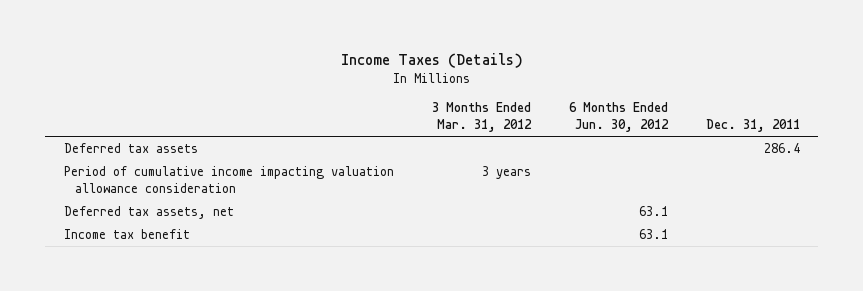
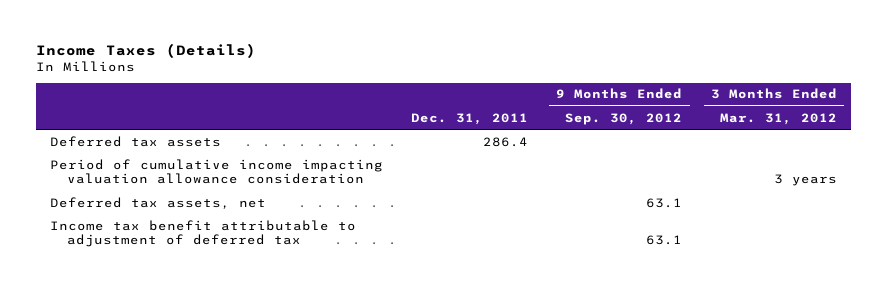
- | 3 Months Ended Mar. 31, 2012 | 6 Months Ended Jun. 30, 2012 | Dec. 31, 2011
+ | Dec. 31, 2011 | 9 Months Ended Sep. 30, 2012 | 3 Months Ended Mar. 31, 2012
- Income tax benefit | | 63.1 |
+ Income tax benefit attributable to adjustment of deferred tax | | 63.1 |

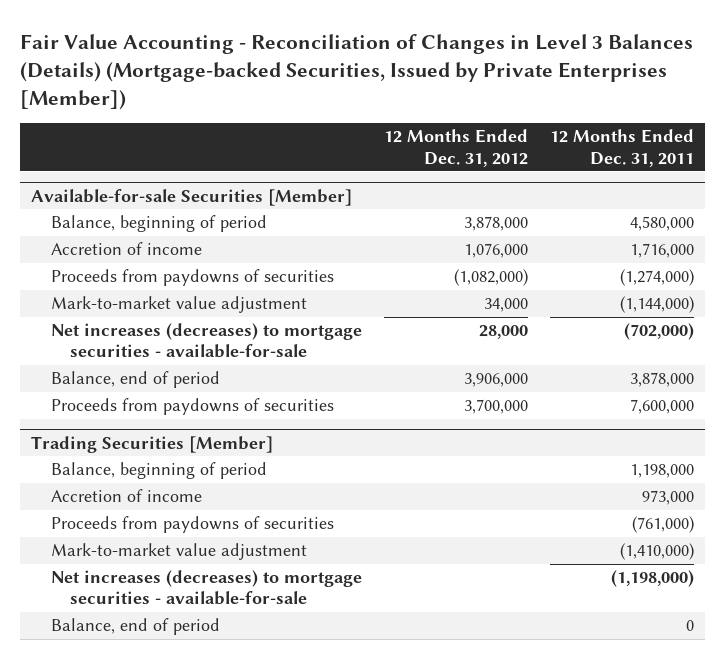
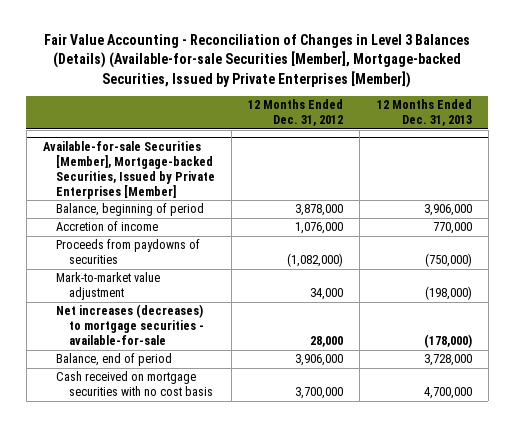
- Fair Value Accounting - Reconciliation of Changes in Level 3 Balances (Details) (Mortgage-backed Securities, Issued by Private Enterprises [Member])
+ Fair Value Accounting - Reconciliation of Changes in Level 3 Balances (Details) (Available-for-sale Securities [Member], Mortgage-backed Securities, Issued by Private Enterprises [Member])
- | 12 Months Ended Dec. 31, 2012 | 12 Months Ended Dec. 31, 2011
+ | 12 Months Ended Dec. 31, 2012 | 12 Months Ended Dec. 31, 2013
- Available-for-sale Securities [Member]
+ Available-for-sale Securities [Member], Mortgage-backed Securities, Issued by Private Enterprises [Member]
- Proceeds from paydowns of securities | 3,700,000 | 7,600,000
- Trading Securities [Member]
- Balance, beginning of period | | 1,198,000
- Accretion of income | | 973,000
- Proceeds from paydowns of securities | | (761,000)
- Mark-to-market value adjustment | | (1,410,000)
- Net increases (decreases) to mortgage securities - available-for-sale | | (1,198,000)
- Balance, end of period | | 0
+ Cash received on mortgage securities with no cost basis | 3,700,000 | 4,700,000

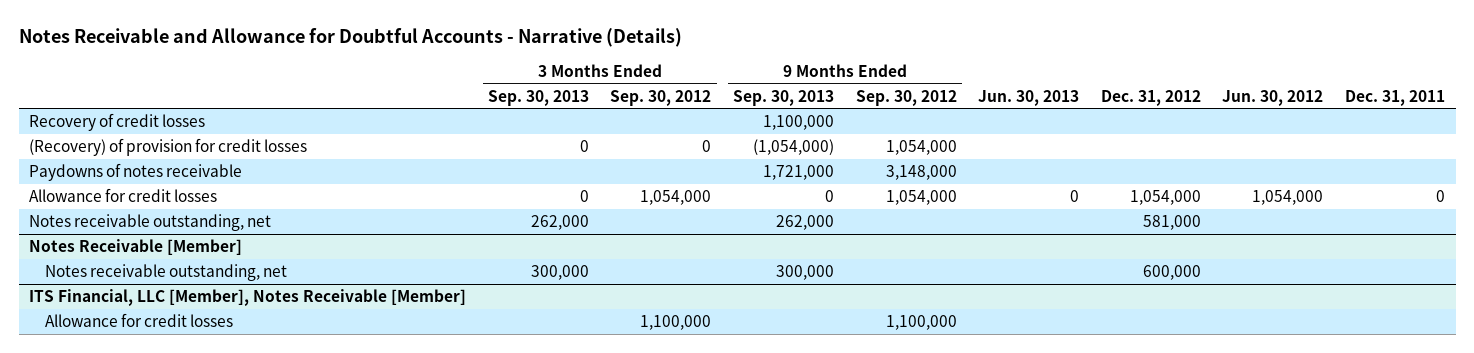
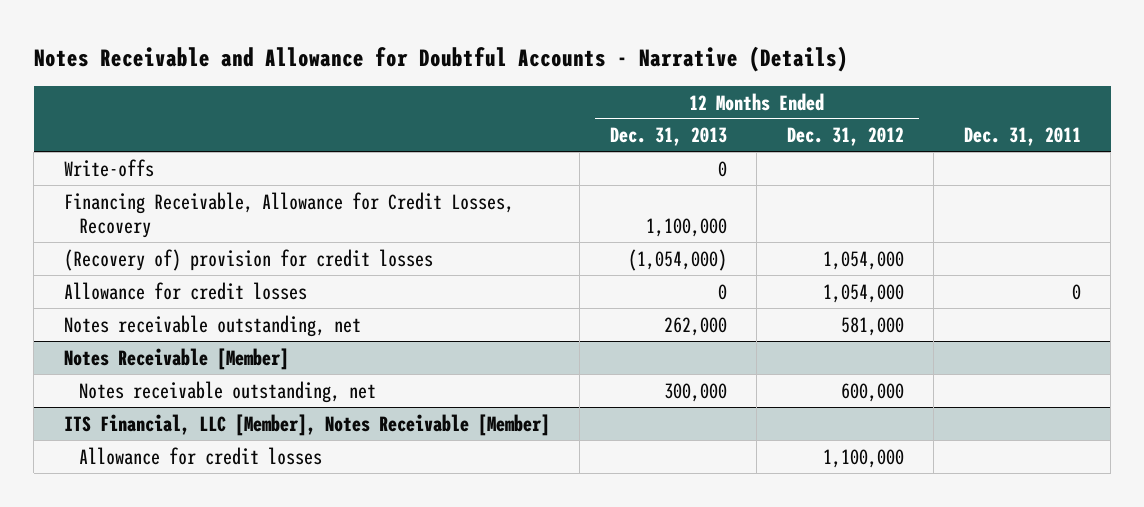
- | 3 Months Ended Sep. 30, 2013 | 3 Months Ended Sep. 30, 2012 | 9 Months Ended Sep. 30, 2013 | 9 Months Ended Sep. 30, 2012 | Jun. 30, 2013 | Dec. 31, 2012 | Jun. 30, 2012 | Dec. 31, 2011
+ | 12 Months Ended Dec. 31, 2013 | 12 Months Ended Dec. 31, 2012 | Dec. 31, 2011
- Recovery of credit losses | | | 1,100,000 | | | | |
- (Recovery) of provision for credit losses | 0 | 0 | (1,054,000) | 1,054,000 | | | |
- Paydowns of notes receivable | | | 1,721,000 | 3,148,000 | | | |
+ Write-offs | 0 | |
+ Financing Receivable, Allowance for Credit Losses, Recovery | 1,100,000 | |
+ (Recovery of) provision for credit losses | (1,054,000) | 1,054,000 |

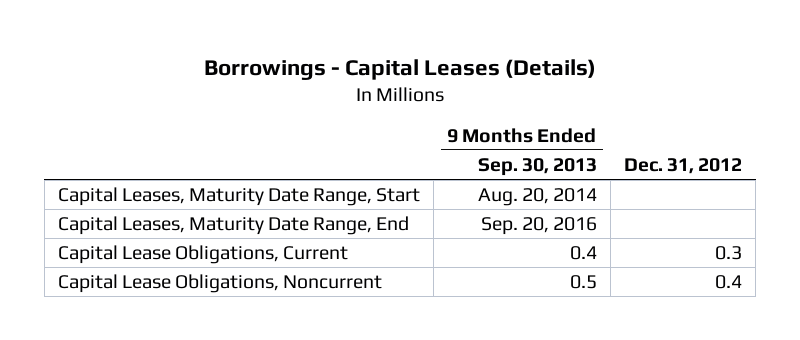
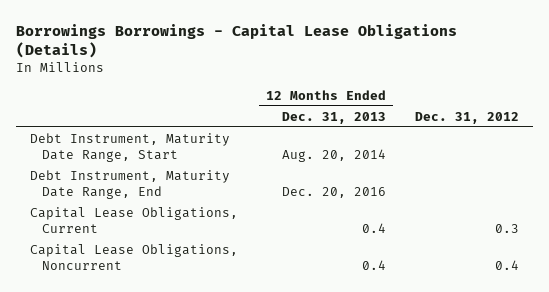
- Borrowings - Capital Leases (Details)
+ Borrowings Borrowings - Capital Lease Obligations (Details)
- | 9 Months Ended Sep. 30, 2013 | Dec. 31, 2012
+ | 12 Months Ended Dec. 31, 2013 | Dec. 31, 2012
- Capital Leases, Maturity Date Range, Start | Aug. 20, 2014 |
- Capital Leases, Maturity Date Range, End | Sep. 20, 2016 |
+ Debt Instrument, Maturity Date Range, Start | Aug. 20, 2014 |
+ Debt Instrument, Maturity Date Range, End | Dec. 20, 2016 |

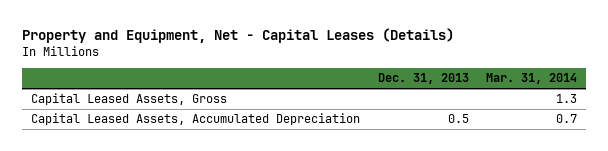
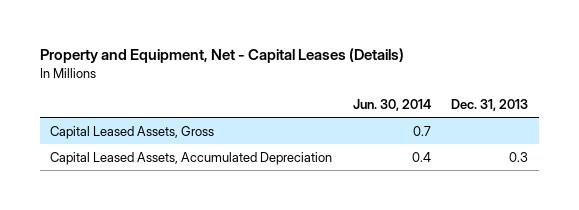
- | Dec. 31, 2013 | Mar. 31, 2014
+ | Jun. 30, 2014 | Dec. 31, 2013
- Capital Leased Assets, Accumulated Depreciation | 0.5 | 0.7
+ Capital Leased Assets, Accumulated Depreciation | 0.4 | 0.3

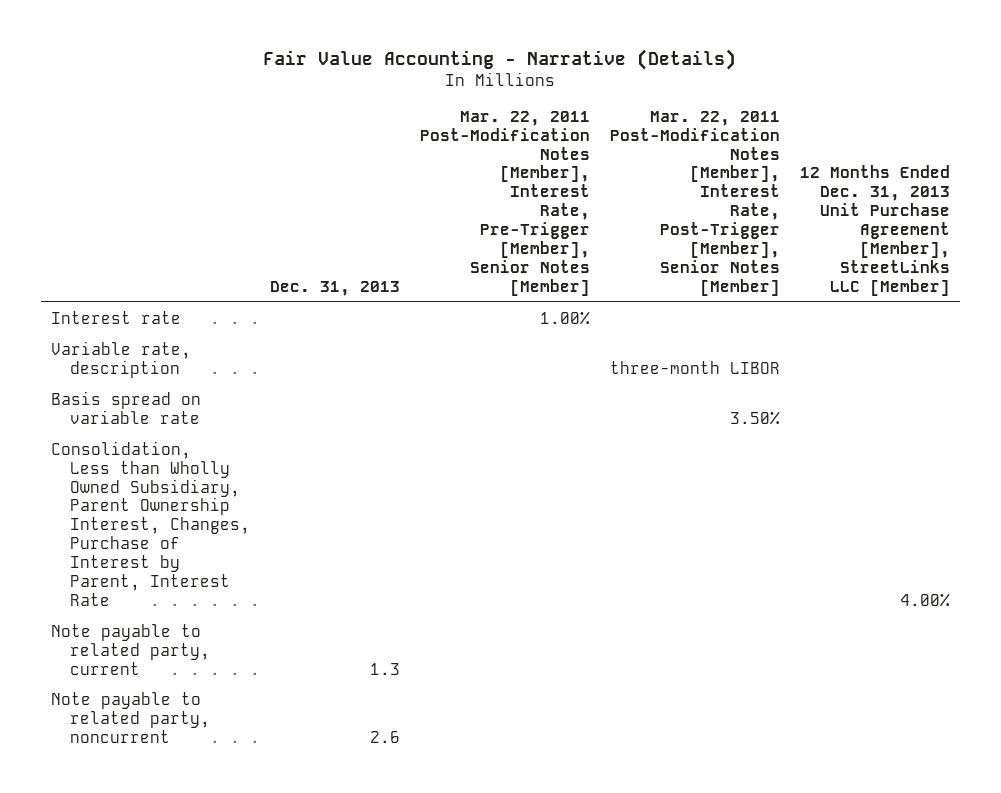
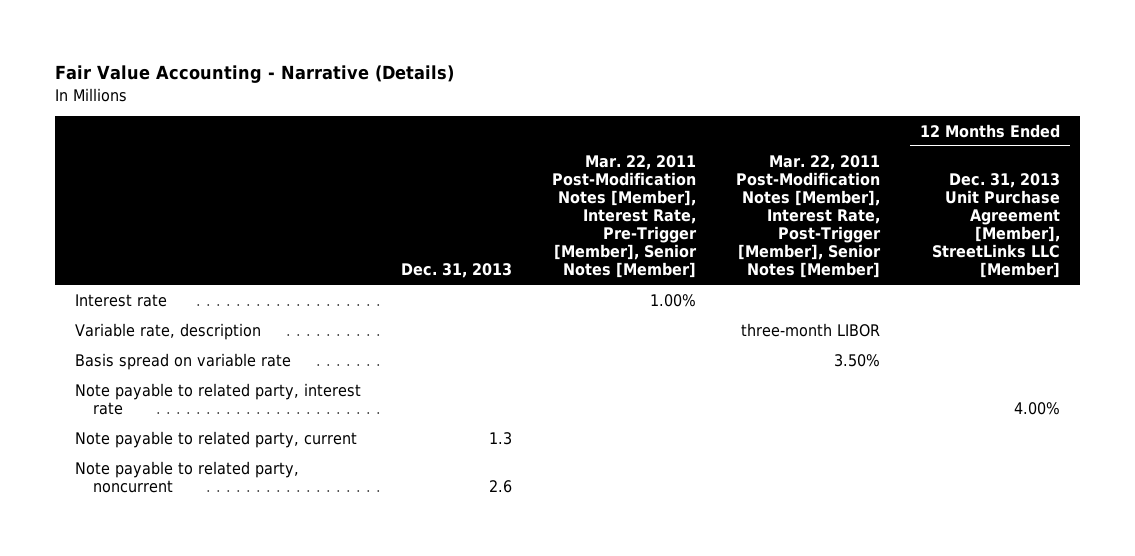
- Consolidation, Less than Wholly Owned Subsidiary, Parent Ownership Interest, Changes, Purchase of Interest by Parent, Interest Rate | | | | 4.00%
+ Note payable to related party, interest rate | | | | 4.00%

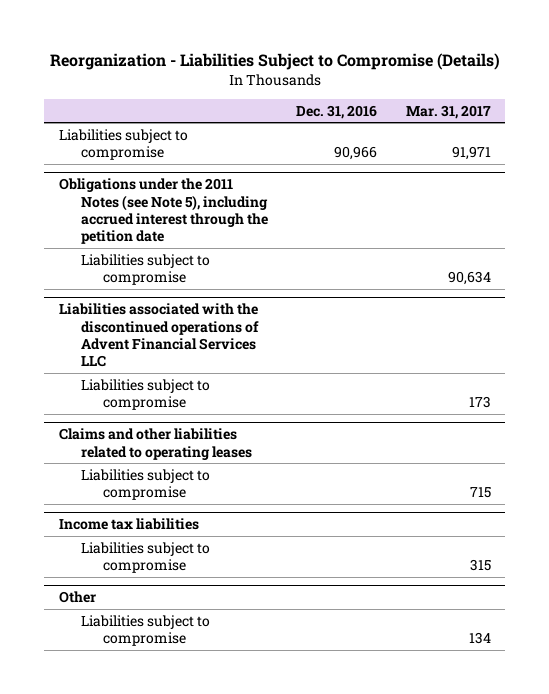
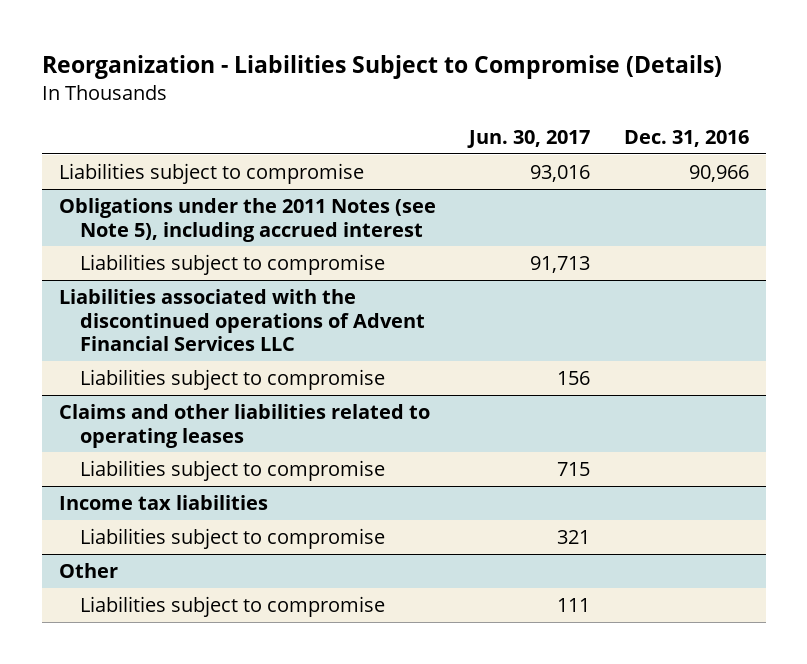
- | Dec. 31, 2016 | Mar. 31, 2017
+ | Jun. 30, 2017 | Dec. 31, 2016
- Obligations under the 2011 Notes (see Note 5), including accrued interest through the petition date
+ Obligations under the 2011 Notes (see Note 5), including accrued interest

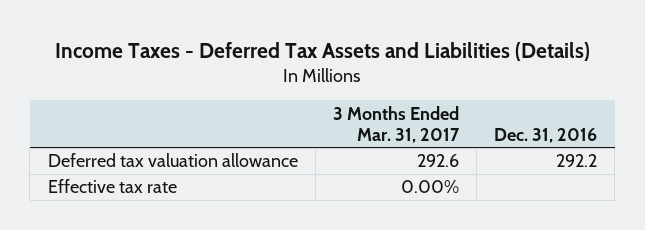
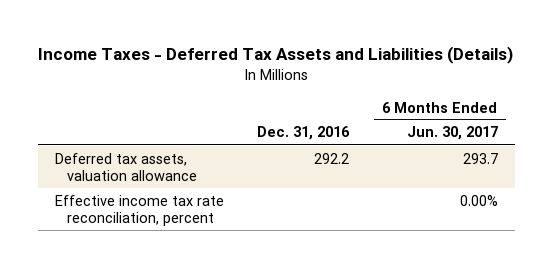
- | 3 Months Ended Mar. 31, 2017 | Dec. 31, 2016
+ | Dec. 31, 2016 | 6 Months Ended Jun. 30, 2017
- Deferred tax valuation allowance | 292.6 | 292.2
- Effective tax rate | 0.00% |
+ Deferred tax assets, valuation allowance | 292.2 | 293.7
+ Effective income tax rate reconciliation, percent | | 0.00%

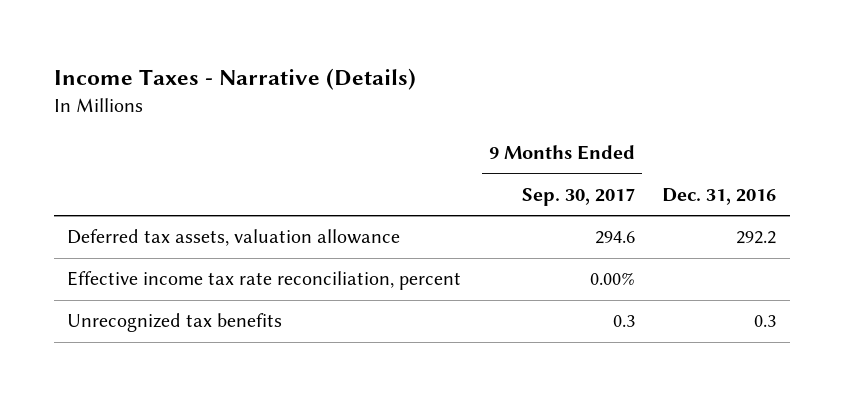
- Income Taxes - Deferred Tax Assets and Liabilities (Details)
+ Income Taxes - Narrative (Details)
- | Dec. 31, 2016 | 6 Months Ended Jun. 30, 2017
+ | 9 Months Ended Sep. 30, 2017 | Dec. 31, 2016
+ Unrecognized tax benefits | 0.3 | 0.3

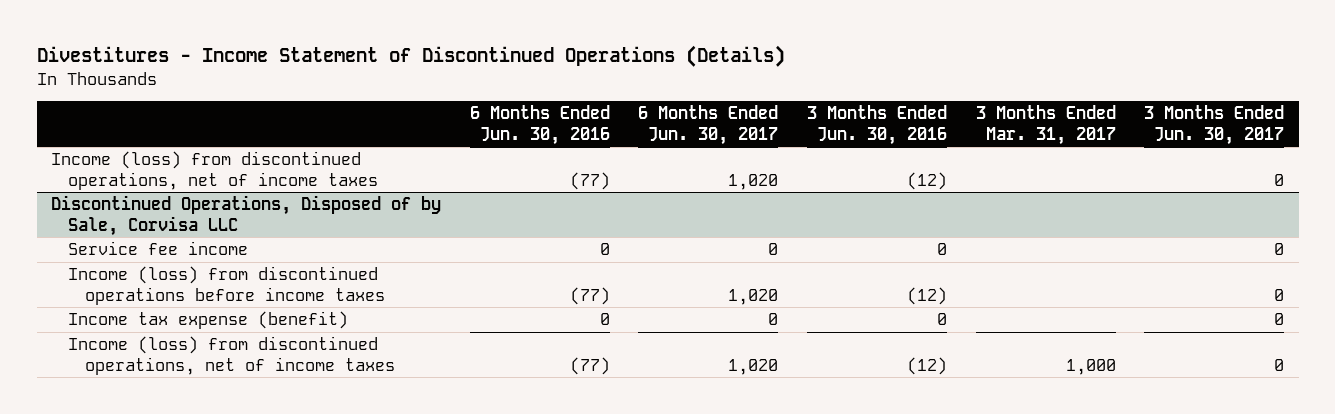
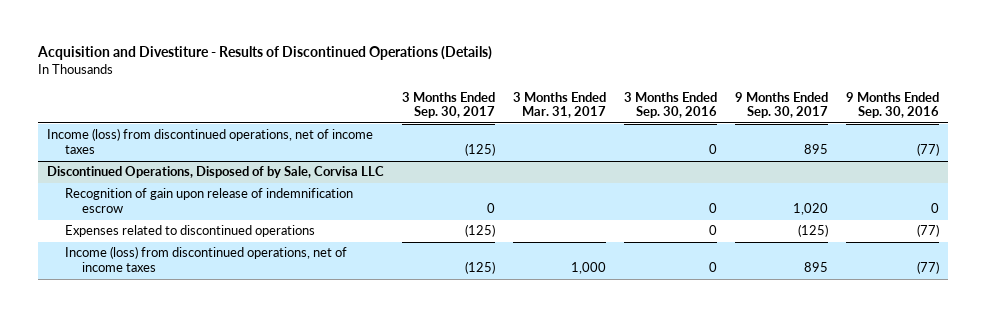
- Divestitures - Income Statement of Discontinued Operations (Details)
+ Acquisition and Divestiture - Results of Discontinued Operations (Details)
- | 6 Months Ended Jun. 30, 2016 | 6 Months Ended Jun. 30, 2017 | 3 Months Ended Jun. 30, 2016 | 3 Months Ended Mar. 31, 2017 | 3 Months Ended Jun. 30, 2017
+ | 3 Months Ended Sep. 30, 2017 | 3 Months Ended Mar. 31, 2017 | 3 Months Ended Sep. 30, 2016 | 9 Months Ended Sep. 30, 2017 | 9 Months Ended Sep. 30, 2016
@ Discontinued Operations, Disposed of by Sale, Corvisa LLC
- Service fee income | 0 | 0 | 0 | | 0
- Income (loss) from discontinued operations before income taxes | (77) | 1,020 | (12) | | 0
- Income tax expense (benefit) | 0 | 0 | 0 | | 0
+ Recognition of gain upon release of indemnification escrow | 0 | | 0 | 1,020 | 0
+ Expenses related to discontinued operations | (125) | | 0 | (125) | (77)

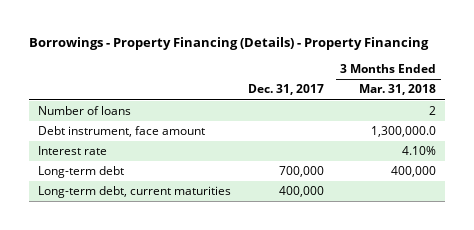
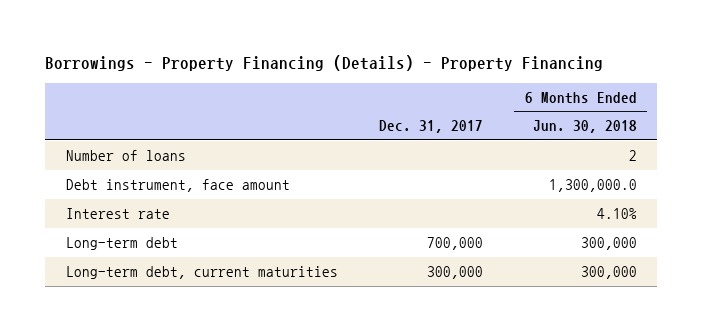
- | Dec. 31, 2017 | 3 Months Ended Mar. 31, 2018
+ | Dec. 31, 2017 | 6 Months Ended Jun. 30, 2018
- Long-term debt, current maturities | 400,000 |
+ Long-term debt, current maturities | 300,000 | 300,000

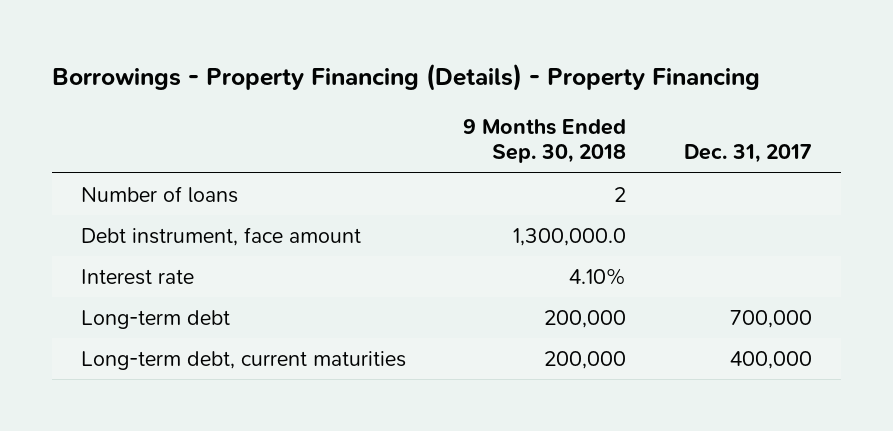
- | Dec. 31, 2017 | 6 Months Ended Jun. 30, 2018
+ | 9 Months Ended Sep. 30, 2018 | Dec. 31, 2017
- Long-term debt, current maturities | 300,000 | 300,000
+ Long-term debt, current maturities | 200,000 | 400,000

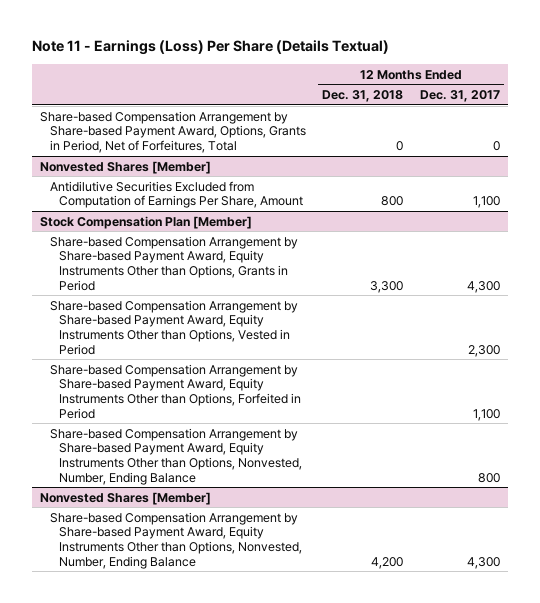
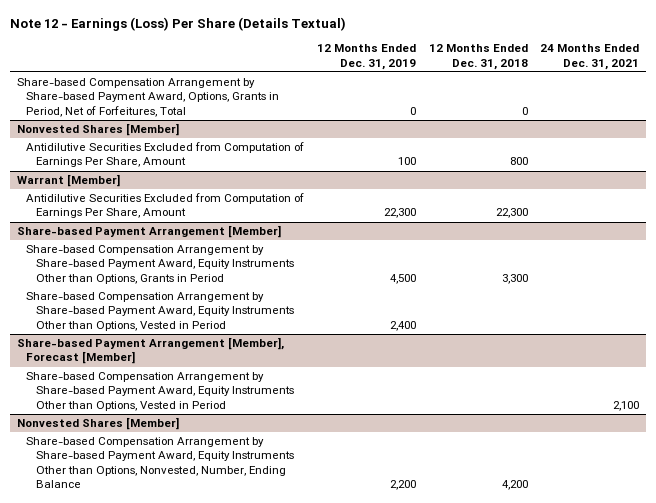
- Note 11 - Earnings (Loss) Per Share (Details Textual)
+ Note 12 - Earnings (Loss) Per Share (Details Textual)
- | 12 Months Ended Dec. 31, 2018 | 12 Months Ended Dec. 31, 2017
+ | 12 Months Ended Dec. 31, 2019 | 12 Months Ended Dec. 31, 2018 | 24 Months Ended Dec. 31, 2021
- Stock Compensation Plan [Member]
+ Warrant [Member]
+ Antidilutive Securities Excluded from Computation of Earnings Per Share, Amount | 22,300 | 22,300 |
+ Share-based Payment Arrangement [Member]
- Share-based Compensation Arrangement by Share-based Payment Award, Equity Instruments Other than Options, Forfeited in Period | | 1,100
- Share-based Compensation Arrangement by Share-based Payment Award, Equity Instruments Other than Options, Nonvested, Number, Ending Balance | | 800
+ Share-based Payment Arrangement [Member], Forecast [Member]
+ Share-based Compensation Arrangement by Share-based Payment Award, Equity Instruments Other than Options, Vested in Period | | | 2,100

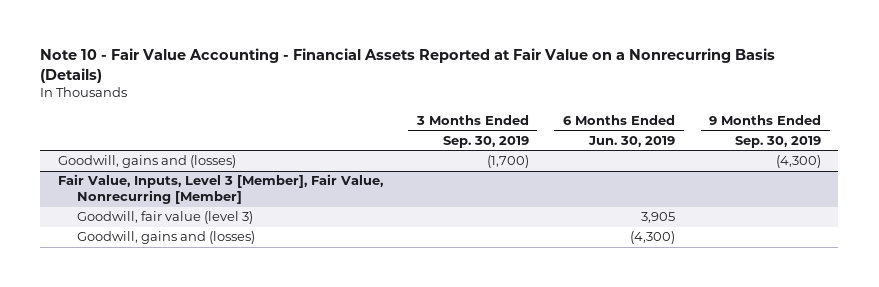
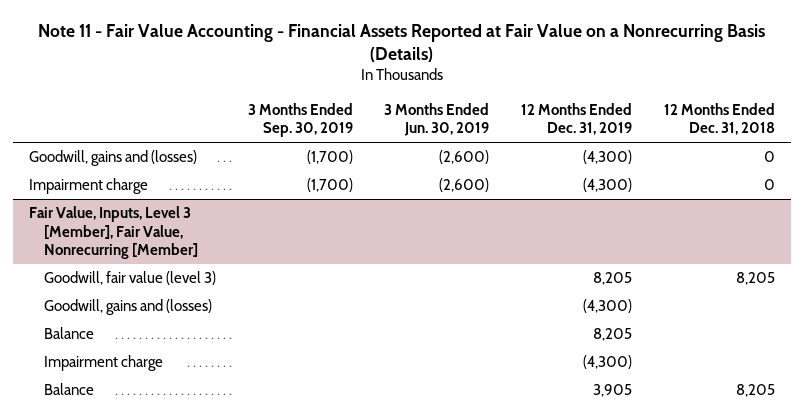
- Note 10 - Fair Value Accounting - Financial Assets Reported at Fair Value on a Nonrecurring Basis (Details)
+ Note 11 - Fair Value Accounting - Financial Assets Reported at Fair Value on a Nonrecurring Basis (Details)
- | 3 Months Ended Sep. 30, 2019 | 6 Months Ended Jun. 30, 2019 | 9 Months Ended Sep. 30, 2019
+ | 3 Months Ended Sep. 30, 2019 | 3 Months Ended Jun. 30, 2019 | 12 Months Ended Dec. 31, 2019 | 12 Months Ended Dec. 31, 2018
+ Impairment charge | (1,700) | (2,600) | (4,300) | 0
@ Fair Value, Inputs, Level 3 [Member], Fair Value, Nonrecurring [Member]
+ Balance | | | 8,205 |
+ Impairment charge | | | (4,300) |
+ Balance | | | 3,905 | 8,205

